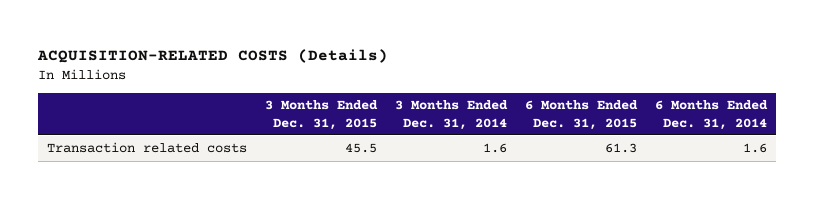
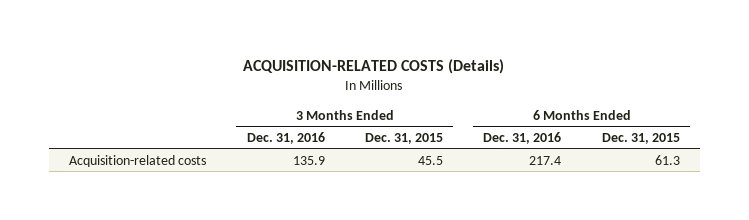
- | 3 Months Ended Dec. 31, 2015 | 3 Months Ended Dec. 31, 2014 | 6 Months Ended Dec. 31, 2015 | 6 Months Ended Dec. 31, 2014
+ | 3 Months Ended Dec. 31, 2016 | 3 Months Ended Dec. 31, 2015 | 6 Months Ended Dec. 31, 2016 | 6 Months Ended Dec. 31, 2015
- Transaction related costs | 45.5 | 1.6 | 61.3 | 1.6
+ Acquisition-related costs | 135.9 | 45.5 | 217.4 | 61.3

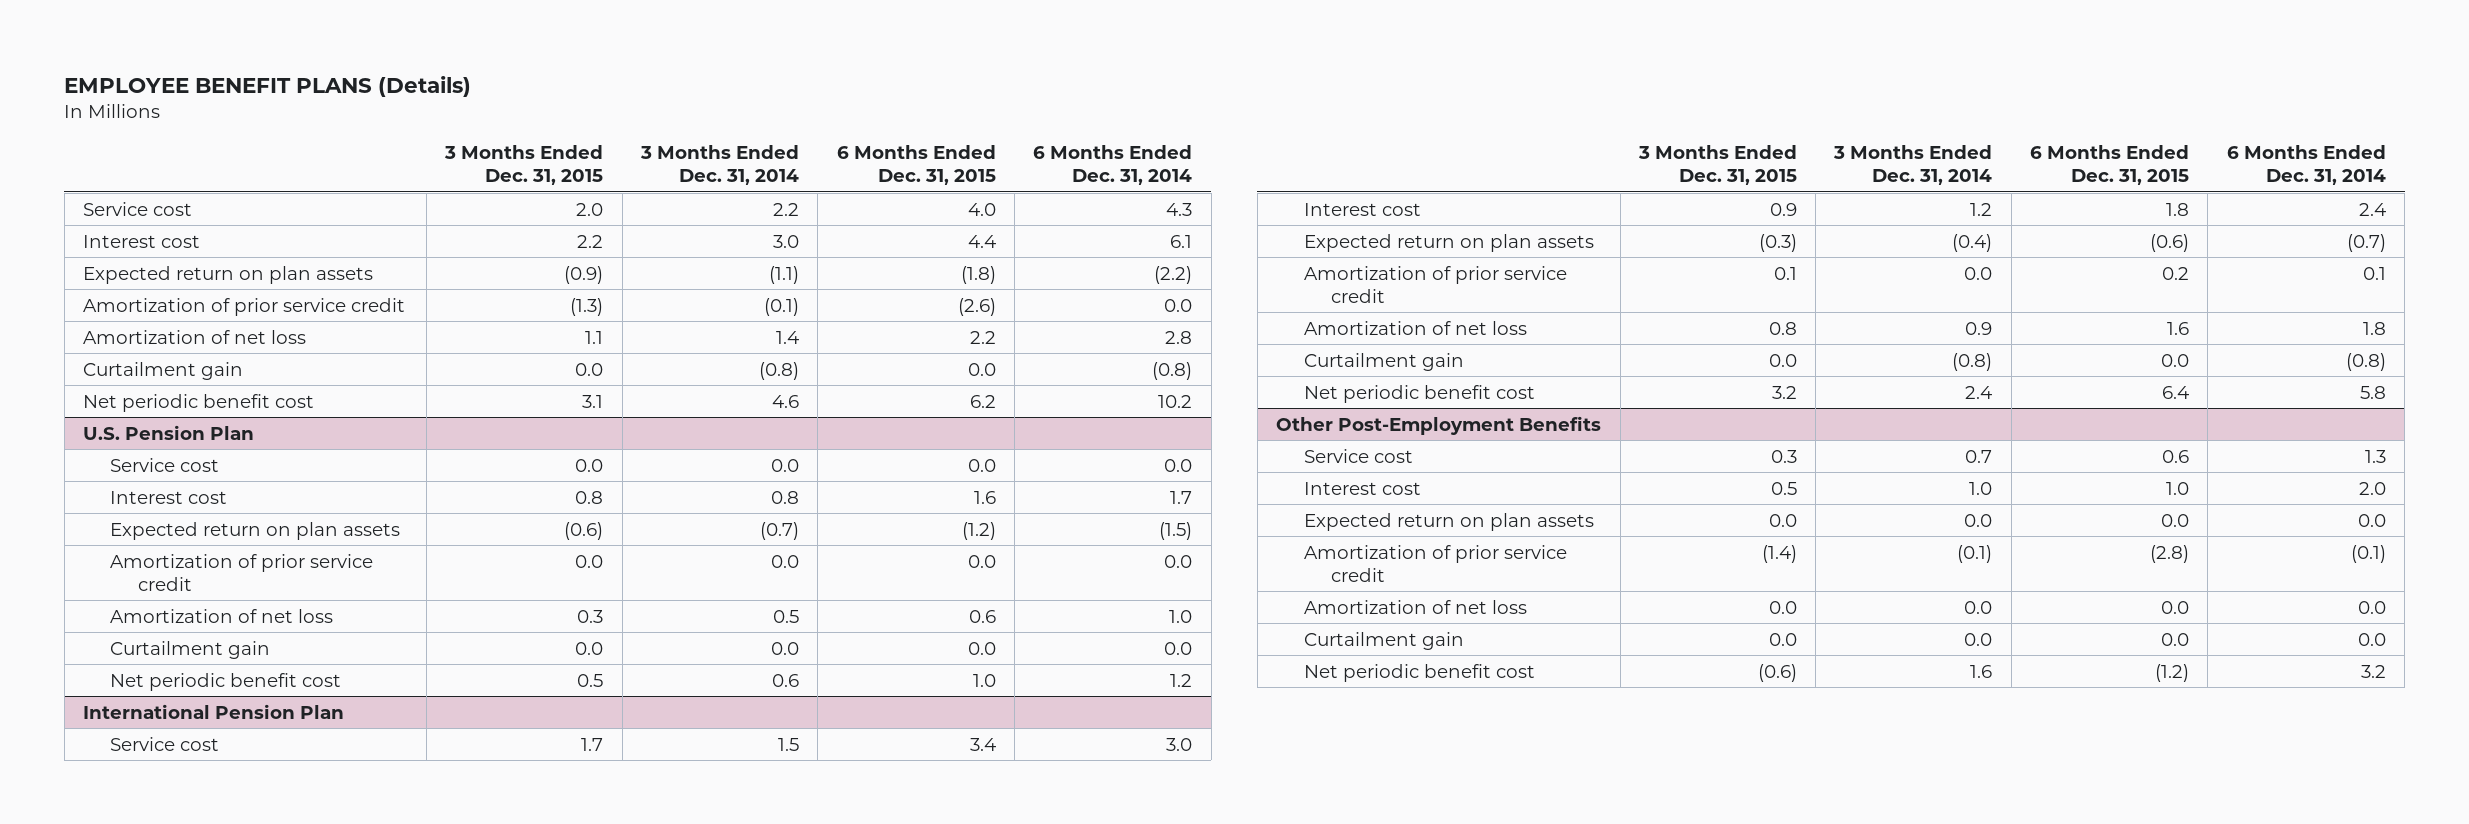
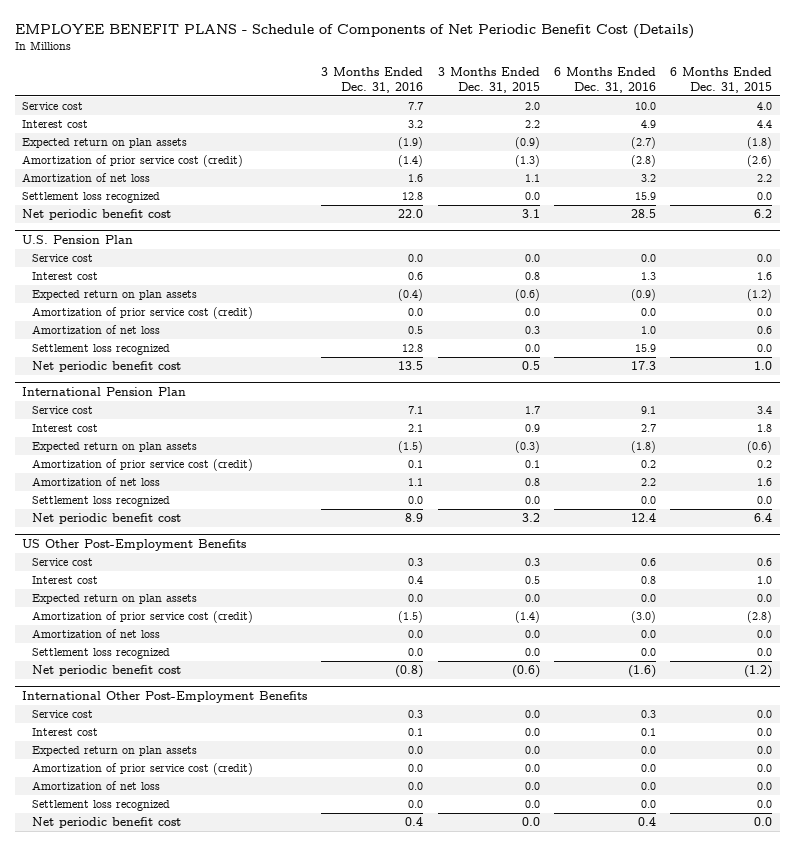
- EMPLOYEE BENEFIT PLANS (Details)
+ EMPLOYEE BENEFIT PLANS - Schedule of Components of Net Periodic Benefit Cost (Details)
- | 3 Months Ended Dec. 31, 2015 | 3 Months Ended Dec. 31, 2014 | 6 Months Ended Dec. 31, 2015 | 6 Months Ended Dec. 31, 2014
+ | 3 Months Ended Dec. 31, 2016 | 3 Months Ended Dec. 31, 2015 | 6 Months Ended Dec. 31, 2016 | 6 Months Ended Dec. 31, 2015
- Amortization of prior service credit | (1.3) | (0.1) | (2.6) | 0.0
+ Amortization of prior service cost (credit) | (1.4) | (1.3) | (2.8) | (2.6)
- Curtailment gain | 0.0 | (0.8) | 0.0 | (0.8)
+ Settlement loss recognized | 12.8 | 0.0 | 15.9 | 0.0
@ U.S. Pension Plan
- Amortization of prior service credit | 0.0 | 0.0 | 0.0 | 0.0
+ Amortization of prior service cost (credit) | 0.0 | 0.0 | 0.0 | 0.0
- Curtailment gain | 0.0 | 0.0 | 0.0 | 0.0
+ Settlement loss recognized | 12.8 | 0.0 | 15.9 | 0.0
@ International Pension Plan
- Amortization of prior service credit | 0.1 | 0.0 | 0.2 | 0.1
+ Amortization of prior service cost (credit) | 0.1 | 0.1 | 0.2 | 0.2
- Curtailment gain | 0.0 | (0.8) | 0.0 | (0.8)
+ Settlement loss recognized | 0.0 | 0.0 | 0.0 | 0.0
- Other Post-Employment Benefits
+ US Other Post-Employment Benefits
- Amortization of prior service credit | (1.4) | (0.1) | (2.8) | (0.1)
+ Amortization of prior service cost (credit) | (1.5) | (1.4) | (3.0) | (2.8)
- Curtailment gain | 0.0 | 0.0 | 0.0 | 0.0
+ Settlement loss recognized | 0.0 | 0.0 | 0.0 | 0.0
+ International Other Post-Employment Benefits
+ Service cost | 0.3 | 0.0 | 0.3 | 0.0
+ Interest cost | 0.1 | 0.0 | 0.1 | 0.0
+ Expected return on plan assets | 0.0 | 0.0 | 0.0 | 0.0
+ Amortization of prior service cost (credit) | 0.0 | 0.0 | 0.0 | 0.0
+ Amortization of net loss | 0.0 | 0.0 | 0.0 | 0.0
+ Settlement loss recognized | 0.0 | 0.0 | 0.0 | 0.0
+ Net periodic benefit cost | 0.4 | 0.0 | 0.4 | 0.0

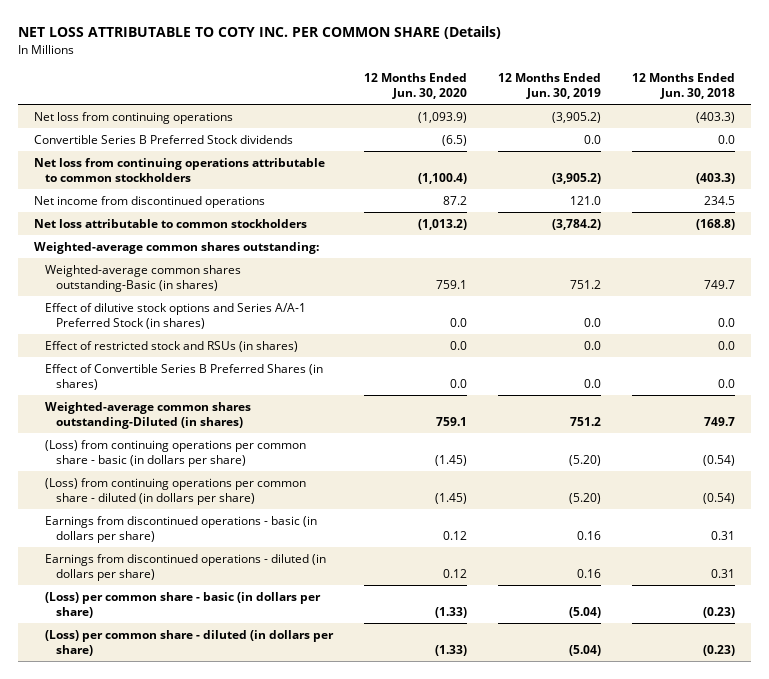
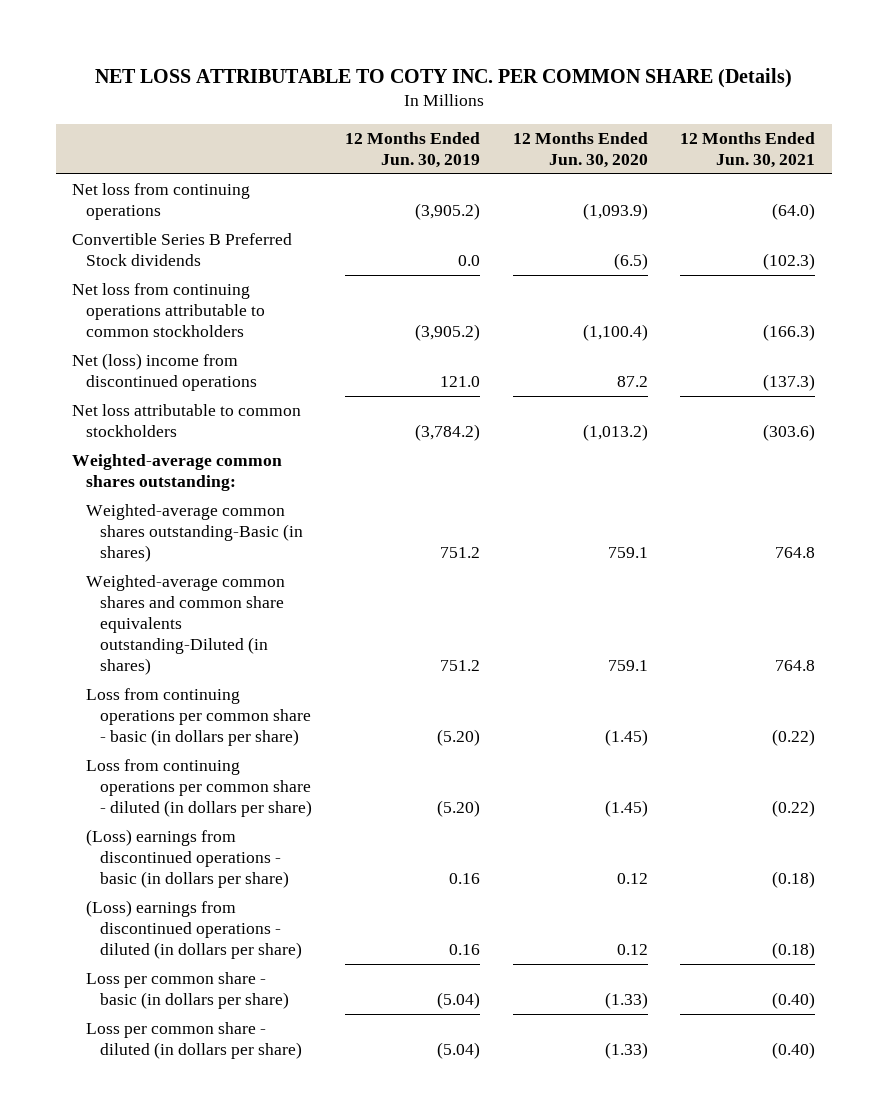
- | 12 Months Ended Jun. 30, 2020 | 12 Months Ended Jun. 30, 2019 | 12 Months Ended Jun. 30, 2018
+ | 12 Months Ended Jun. 30, 2019 | 12 Months Ended Jun. 30, 2020 | 12 Months Ended Jun. 30, 2021
- Net income from discontinued operations | 87.2 | 121.0 | 234.5
+ Net (loss) income from discontinued operations | 121.0 | 87.2 | (137.3)
- Effect of dilutive stock options and Series A/A-1 Preferred Stock (in shares) | 0.0 | 0.0 | 0.0
- Effect of restricted stock and RSUs (in shares) | 0.0 | 0.0 | 0.0
- Effect of Convertible Series B Preferred Shares (in shares) | 0.0 | 0.0 | 0.0
- Weighted-average common shares outstanding-Diluted (in shares) | 759.1 | 751.2 | 749.7
- (Loss) from continuing operations per common share - basic (in dollars per share) | (1.45) | (5.20) | (0.54)
- (Loss) from continuing operations per common share - diluted (in dollars per share) | (1.45) | (5.20) | (0.54)
- Earnings from discontinued operations - basic (in dollars per share) | 0.12 | 0.16 | 0.31
- Earnings from discontinued operations - diluted (in dollars per share) | 0.12 | 0.16 | 0.31
- (Loss) per common share - basic (in dollars per share) | (1.33) | (5.04) | (0.23)
- (Loss) per common share - diluted (in dollars per share) | (1.33) | (5.04) | (0.23)
+ Weighted-average common shares and common share equivalents outstanding-Diluted (in shares) | 751.2 | 759.1 | 764.8
+ Loss from continuing operations per common share - basic (in dollars per share) | (5.20) | (1.45) | (0.22)
+ Loss from continuing operations per common share - diluted (in dollars per share) | (5.20) | (1.45) | (0.22)
+ (Loss) earnings from discontinued operations - basic (in dollars per share) | 0.16 | 0.12 | (0.18)
+ (Loss) earnings from discontinued operations - diluted (in dollars per share) | 0.16 | 0.12 | (0.18)
+ Loss per common share - basic (in dollars per share) | (5.04) | (1.33) | (0.40)
+ Loss per common share - diluted (in dollars per share) | (5.04) | (1.33) | (0.40)

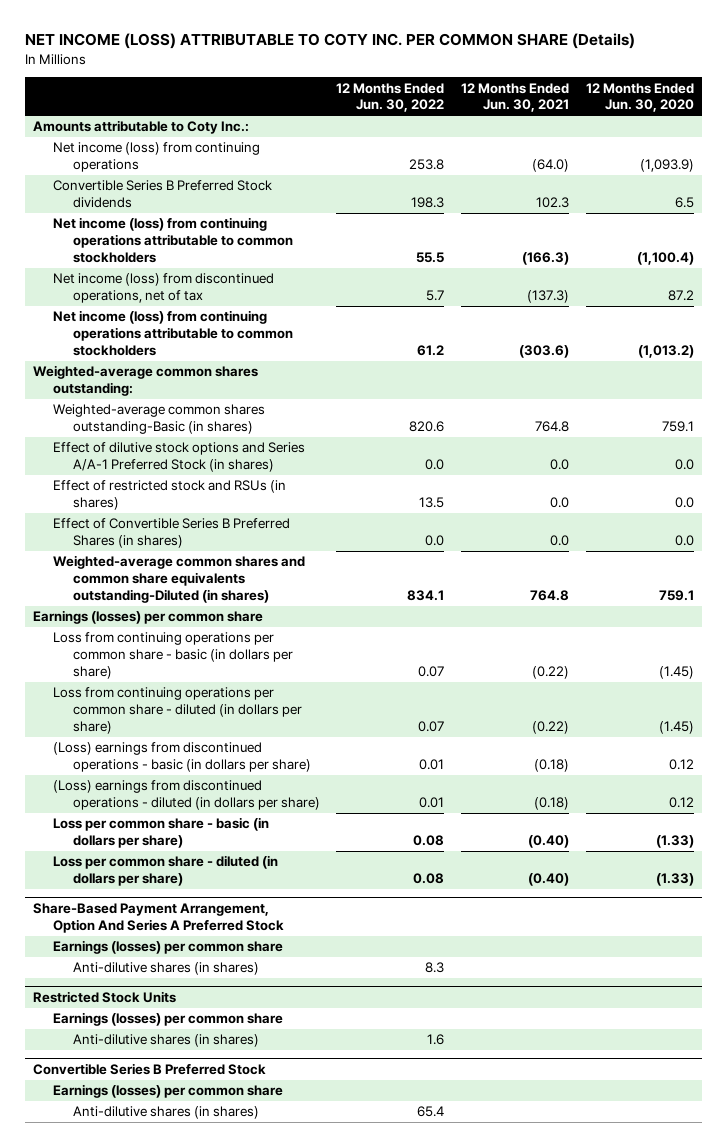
- NET LOSS ATTRIBUTABLE TO COTY INC. PER COMMON SHARE (Details)
+ NET INCOME (LOSS) ATTRIBUTABLE TO COTY INC. PER COMMON SHARE (Details)
- | 12 Months Ended Jun. 30, 2019 | 12 Months Ended Jun. 30, 2020 | 12 Months Ended Jun. 30, 2021
+ | 12 Months Ended Jun. 30, 2022 | 12 Months Ended Jun. 30, 2021 | 12 Months Ended Jun. 30, 2020
- Net loss from continuing operations | (3,905.2) | (1,093.9) | (64.0)
- Convertible Series B Preferred Stock dividends | 0.0 | (6.5) | (102.3)
- Net loss from continuing operations attributable to common stockholders | (3,905.2) | (1,100.4) | (166.3)
- Net (loss) income from discontinued operations | 121.0 | 87.2 | (137.3)
- Net loss attributable to common stockholders | (3,784.2) | (1,013.2) | (303.6)
+ Amounts attributable to Coty Inc.:
+ Net income (loss) from continuing operations | 253.8 | (64.0) | (1,093.9)
+ Convertible Series B Preferred Stock dividends | 198.3 | 102.3 | 6.5
+ Net income (loss) from continuing operations attributable to common stockholders | 55.5 | (166.3) | (1,100.4)
+ Net income (loss) from discontinued operations, net of tax | 5.7 | (137.3) | 87.2
+ Net income (loss) from continuing operations attributable to common stockholders | 61.2 | (303.6) | (1,013.2)
+ Effect of dilutive stock options and Series A/A-1 Preferred Stock (in shares) | 0.0 | 0.0 | 0.0
+ Effect of restricted stock and RSUs (in shares) | 13.5 | 0.0 | 0.0
+ Effect of Convertible Series B Preferred Shares (in shares) | 0.0 | 0.0 | 0.0
+ Earnings (losses) per common share
+ Share-Based Payment Arrangement, Option And Series A Preferred Stock
+ Earnings (losses) per common share
+ Anti-dilutive shares (in shares) | 8.3 | |
+ Restricted Stock Units
+ Earnings (losses) per common share
+ Anti-dilutive shares (in shares) | 1.6 | |
+ Convertible Series B Preferred Stock
+ Earnings (losses) per common share
+ Anti-dilutive shares (in shares) | 65.4 | |

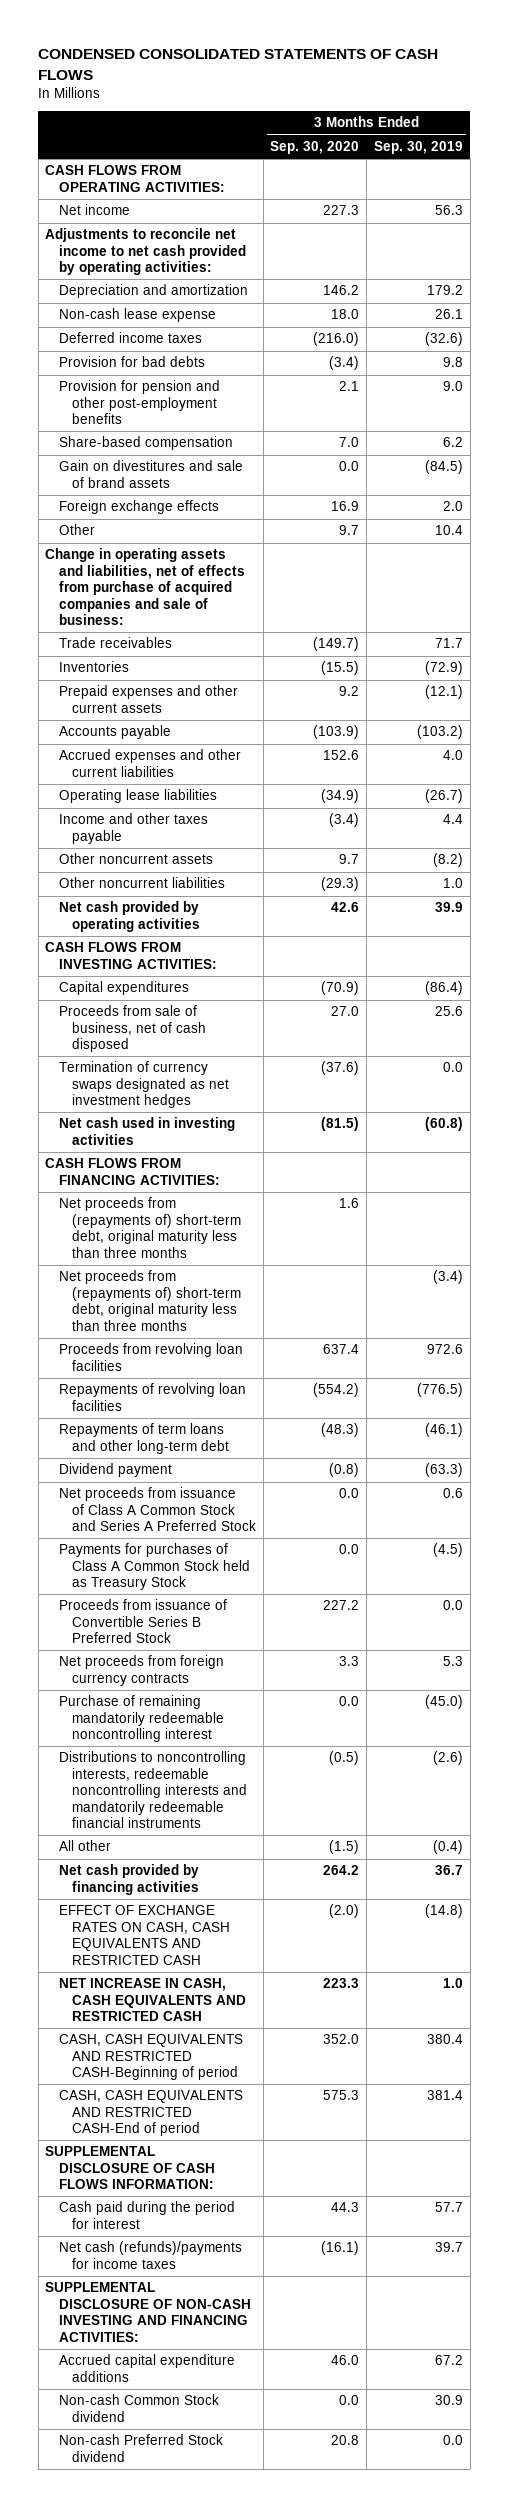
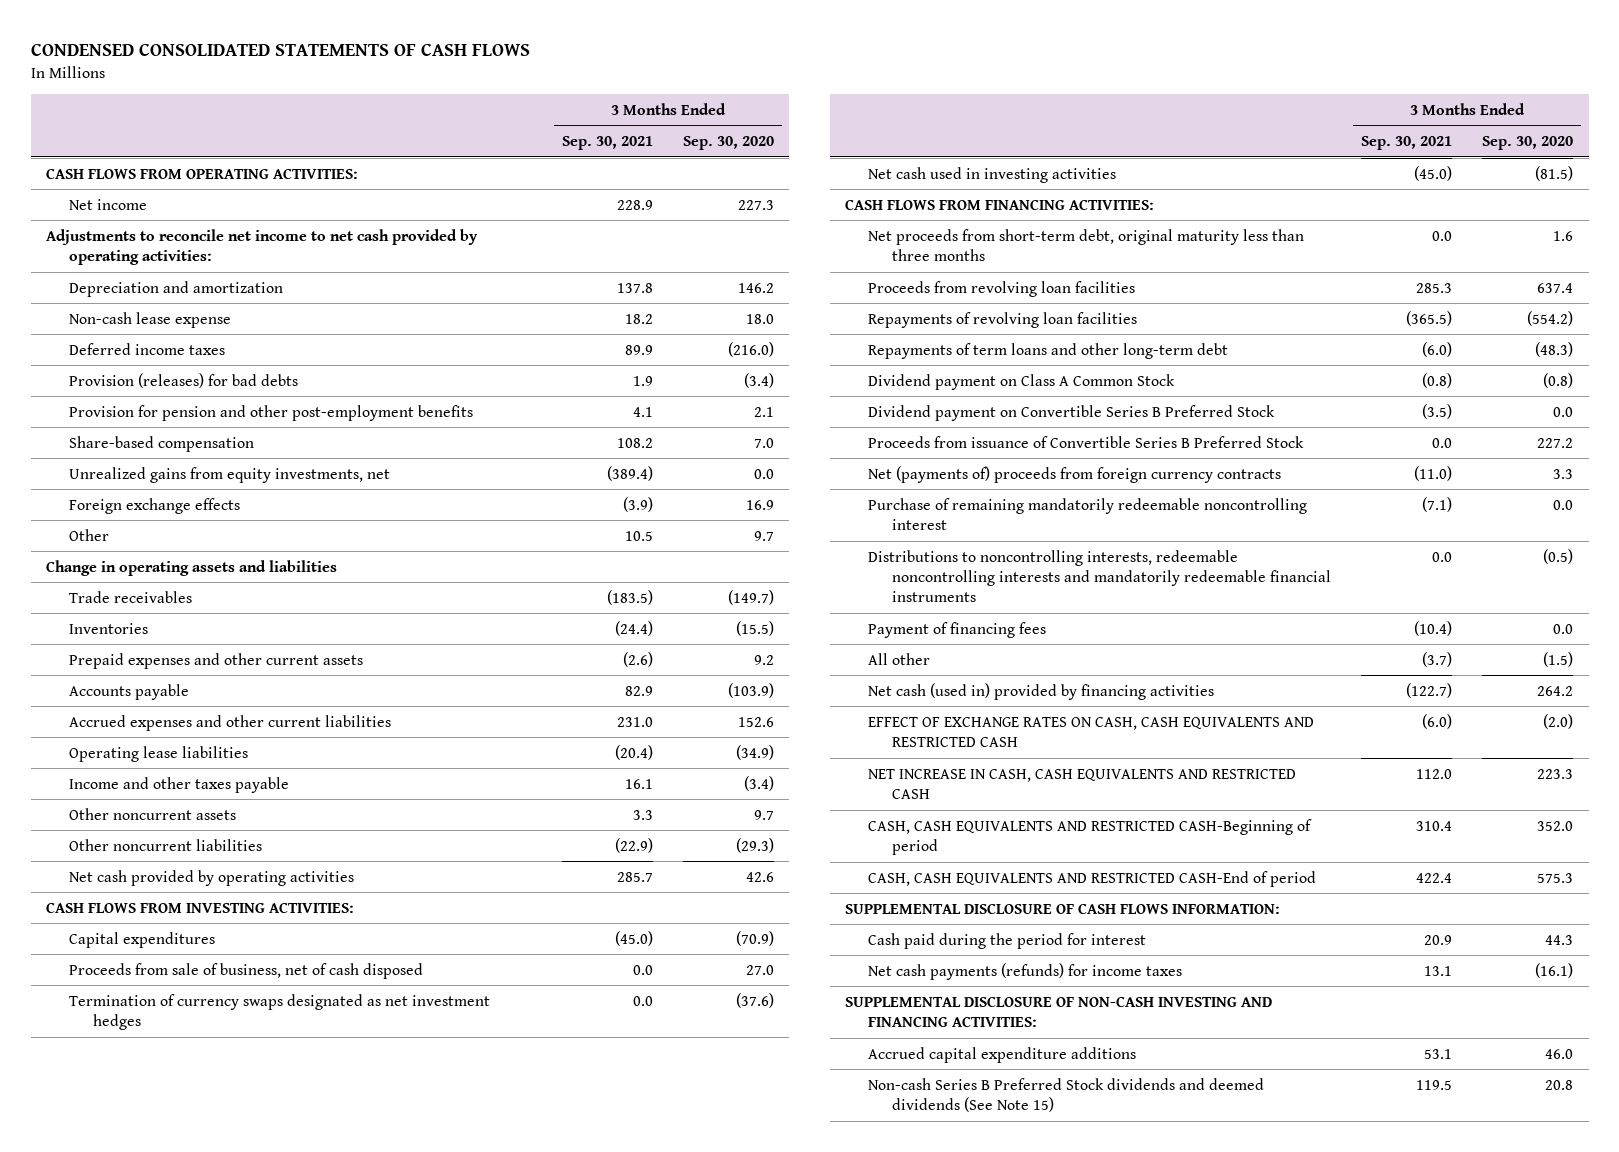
- | 3 Months Ended Sep. 30, 2020 | 3 Months Ended Sep. 30, 2019
+ | 3 Months Ended Sep. 30, 2021 | 3 Months Ended Sep. 30, 2020
- Provision for bad debts | (3.4) | 9.8
+ Provision (releases) for bad debts | 1.9 | (3.4)
- Gain on divestitures and sale of brand assets | 0.0 | (84.5)
+ Unrealized gains from equity investments, net | (389.4) | 0.0
- Change in operating assets and liabilities, net of effects from purchase of acquired companies and sale of business:
+ Change in operating assets and liabilities
- Net proceeds from (repayments of) short-term debt, original maturity less than three months | 1.6 |
- Net proceeds from (repayments of) short-term debt, original maturity less than three months | | (3.4)
+ Net proceeds from short-term debt, original maturity less than three months | 0.0 | 1.6
- Dividend payment | (0.8) | (63.3)
- Net proceeds from issuance of Class A Common Stock and Series A Preferred Stock | 0.0 | 0.6
- Payments for purchases of Class A Common Stock held as Treasury Stock | 0.0 | (4.5)
+ Dividend payment on Class A Common Stock | (0.8) | (0.8)
+ Dividend payment on Convertible Series B Preferred Stock | (3.5) | 0.0
- Net proceeds from foreign currency contracts | 3.3 | 5.3
+ Net (payments of) proceeds from foreign currency contracts | (11.0) | 3.3
+ Payment of financing fees | (10.4) | 0.0
- Net cash provided by financing activities | 264.2 | 36.7
+ Net cash (used in) provided by financing activities | (122.7) | 264.2
- Net cash (refunds)/payments for income taxes | (16.1) | 39.7
+ Net cash payments (refunds) for income taxes | 13.1 | (16.1)
- Non-cash Common Stock dividend | 0.0 | 30.9
- Non-cash Preferred Stock dividend | 20.8 | 0.0
+ Non-cash Series B Preferred Stock dividends and deemed dividends (See Note 15) | 119.5 | 20.8

